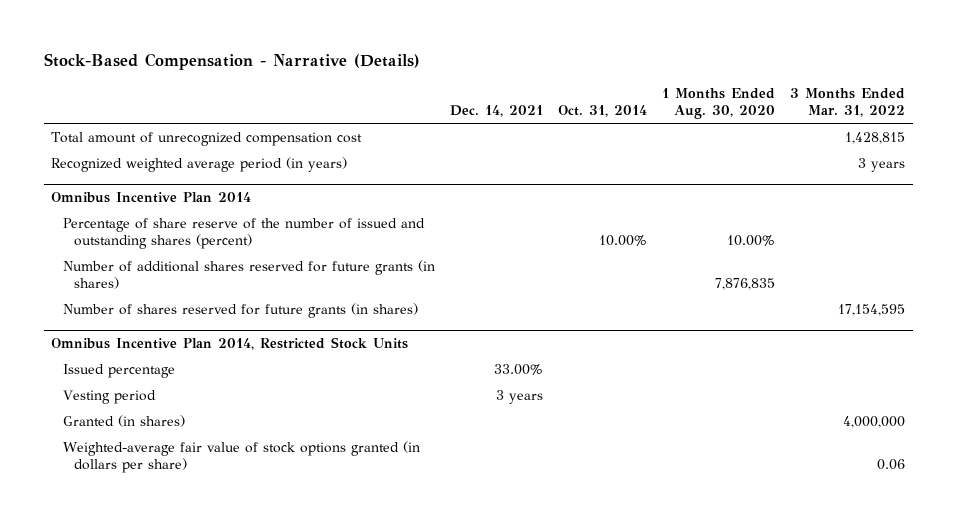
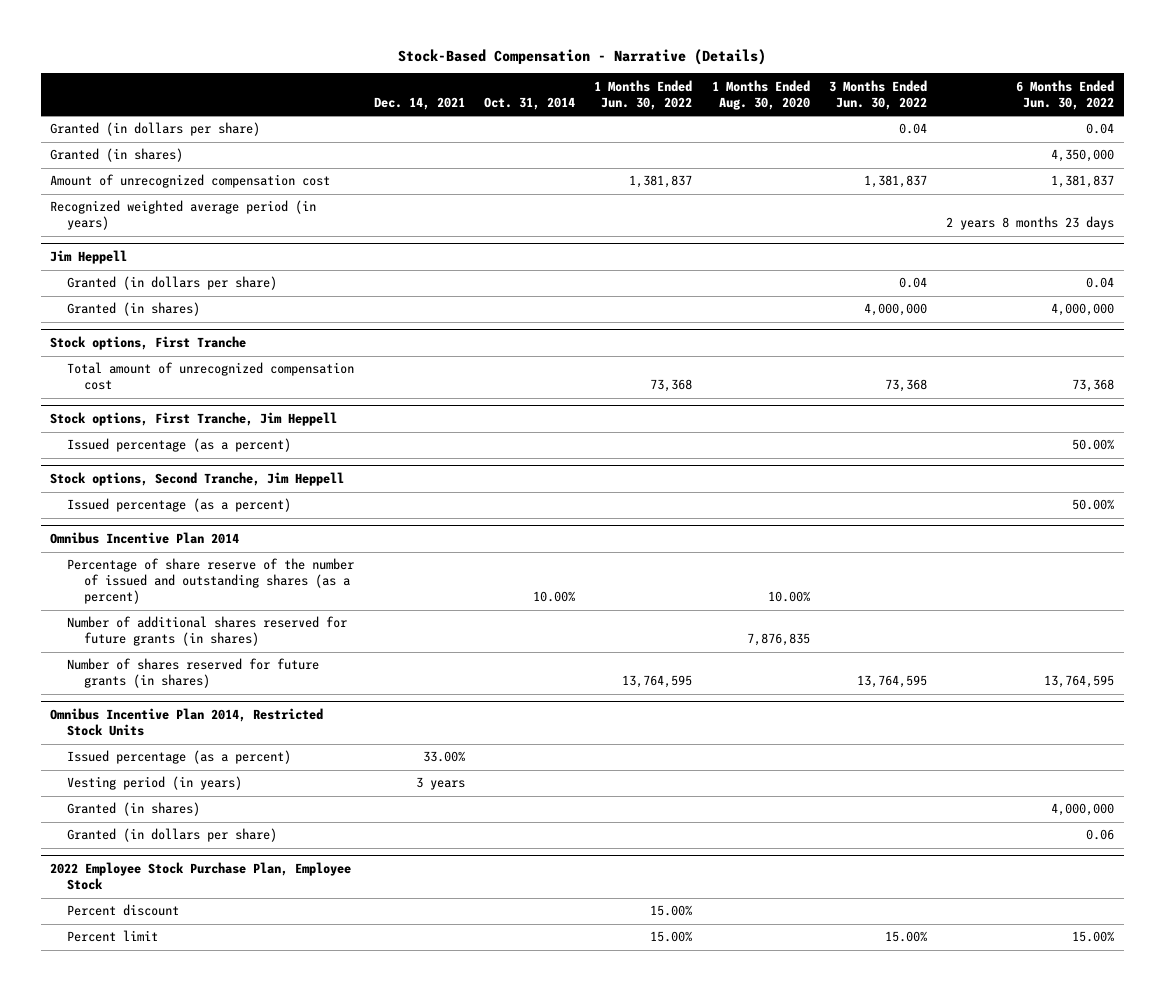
- | Dec. 14, 2021 | Oct. 31, 2014 | 1 Months Ended Aug. 30, 2020 | 3 Months Ended Mar. 31, 2022
+ | Dec. 14, 2021 | Oct. 31, 2014 | 1 Months Ended Jun. 30, 2022 | 1 Months Ended Aug. 30, 2020 | 3 Months Ended Jun. 30, 2022 | 6 Months Ended Jun. 30, 2022
- Total amount of unrecognized compensation cost | | | | 1,428,815
+ Granted (in dollars per share) | | | | | 0.04 | 0.04
+ Granted (in shares) | | | | | | 4,350,000
+ Amount of unrecognized compensation cost | | | 1,381,837 | | 1,381,837 | 1,381,837
+ Jim Heppell
+ Granted (in dollars per share) | | | | | 0.04 | 0.04
+ Granted (in shares) | | | | | 4,000,000 | 4,000,000
+ Stock options, First Tranche
+ Total amount of unrecognized compensation cost | | | 73,368 | | 73,368 | 73,368
+ Stock options, First Tranche, Jim Heppell
+ Issued percentage (as a percent) | | | | | | 50.00%
+ Stock options, Second Tranche, Jim Heppell
+ Issued percentage (as a percent) | | | | | | 50.00%
@ Omnibus Incentive Plan 2014
- Percentage of share reserve of the number of issued and outstanding shares (percent) | | 10.00% | 10.00% |
+ Percentage of share reserve of the number of issued and outstanding shares (as a percent) | | 10.00% | | 10.00% | |
@ Omnibus Incentive Plan 2014, Restricted Stock Units
- Issued percentage | 33.00% | | |
- Vesting period | 3 years | | |
+ Issued percentage (as a percent) | 33.00% | | | | |
+ Vesting period (in years) | 3 years | | | | |
- Weighted-average fair value of stock options granted (in dollars per share) | | | | 0.06
+ Granted (in dollars per share) | | | | | | 0.06
+ 2022 Employee Stock Purchase Plan, Employee Stock
+ Percent discount | | | 15.00% | | |
+ Percent limit | | | 15.00% | | 15.00% | 15.00%

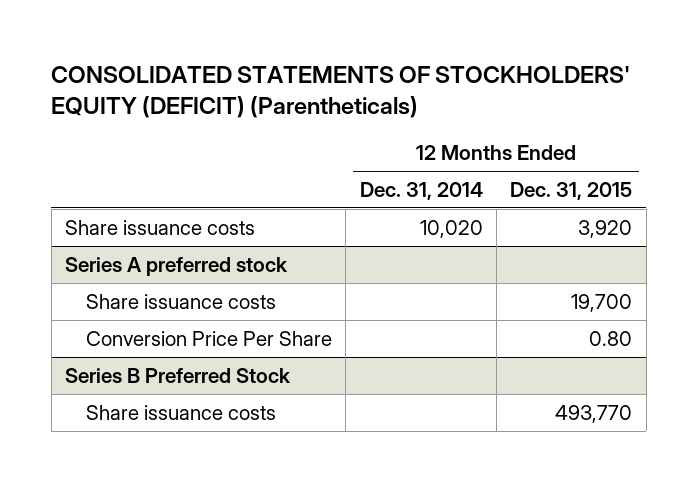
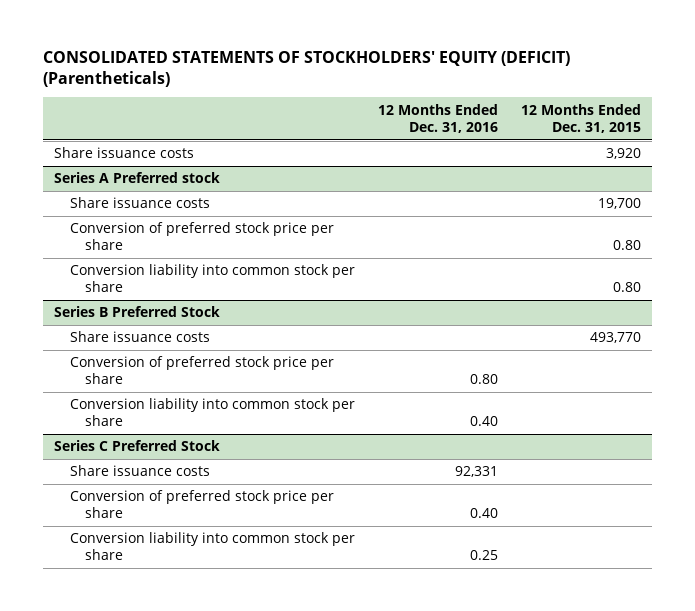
- | 12 Months Ended Dec. 31, 2014 | 12 Months Ended Dec. 31, 2015
+ | 12 Months Ended Dec. 31, 2016 | 12 Months Ended Dec. 31, 2015
- Series A preferred stock
+ Series A Preferred stock
- Conversion Price Per Share | | 0.80
+ Conversion of preferred stock price per share | | 0.80
+ Conversion liability into common stock per share | | 0.80
@ Series B Preferred Stock
+ Conversion of preferred stock price per share | 0.80 |
+ Conversion liability into common stock per share | 0.40 |
+ Series C Preferred Stock
+ Share issuance costs | 92,331 |
+ Conversion of preferred stock price per share | 0.40 |
+ Conversion liability into common stock per share | 0.25 |

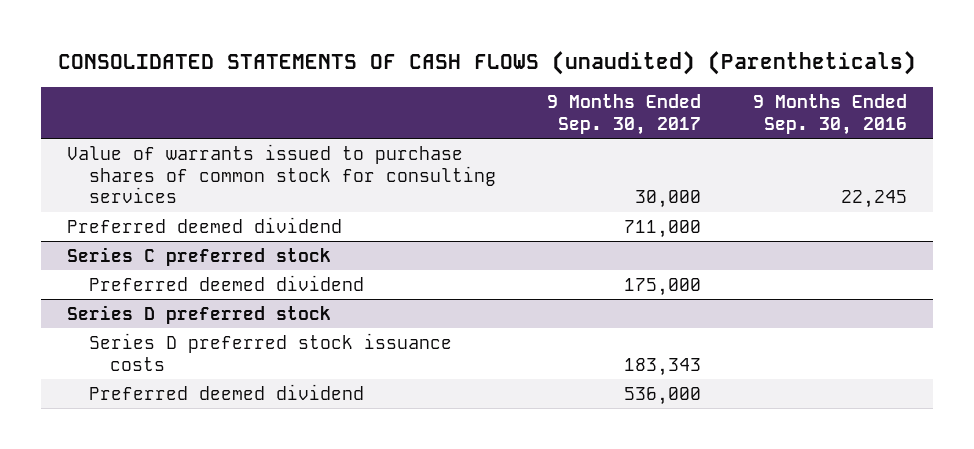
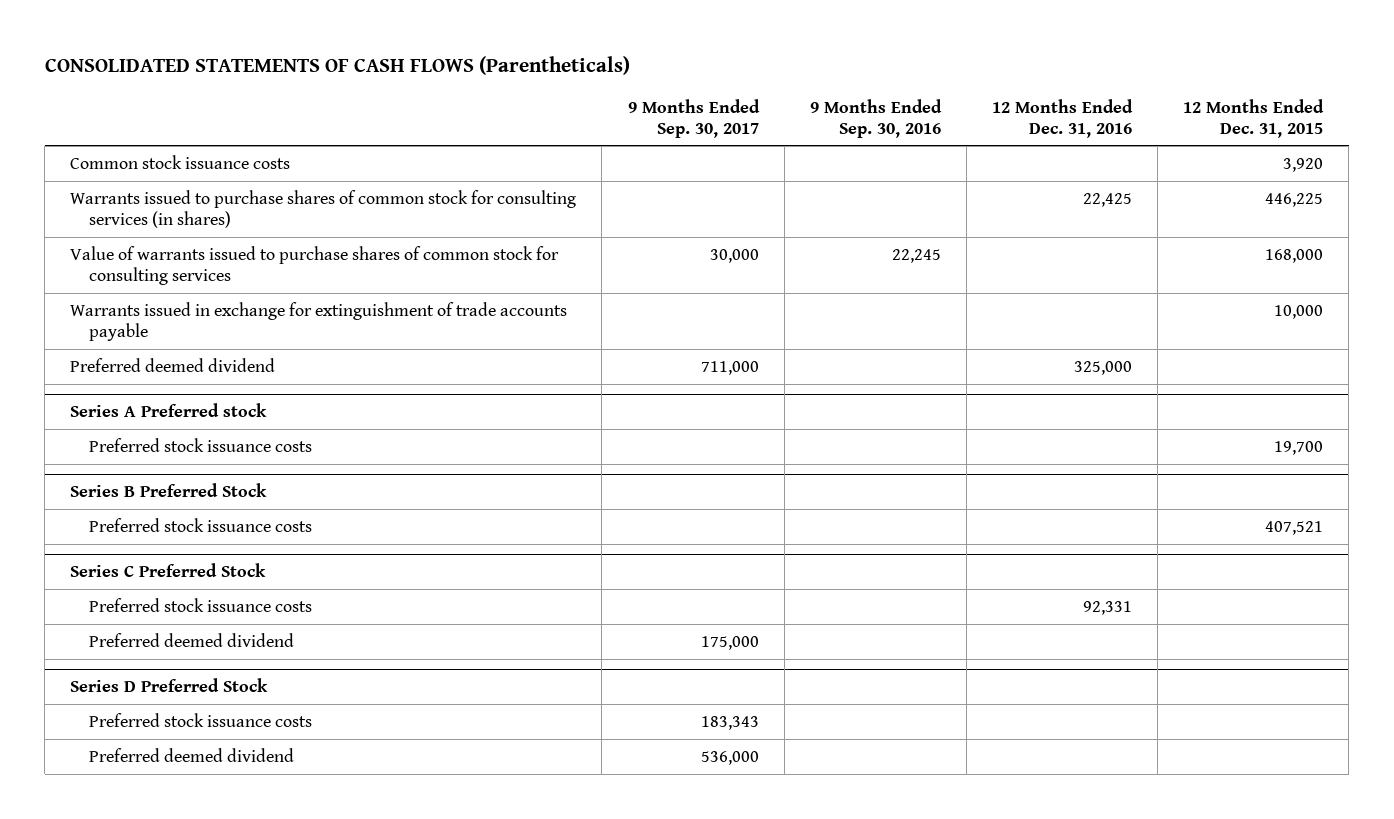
- CONSOLIDATED STATEMENTS OF CASH FLOWS (unaudited) (Parentheticals)
+ CONSOLIDATED STATEMENTS OF CASH FLOWS (Parentheticals)
- | 9 Months Ended Sep. 30, 2017 | 9 Months Ended Sep. 30, 2016
+ | 9 Months Ended Sep. 30, 2017 | 9 Months Ended Sep. 30, 2016 | 12 Months Ended Dec. 31, 2016 | 12 Months Ended Dec. 31, 2015
+ Common stock issuance costs | | | | 3,920
+ Warrants issued to purchase shares of common stock for consulting services (in shares) | | | 22,425 | 446,225
+ Warrants issued in exchange for extinguishment of trade accounts payable | | | | 10,000
- Series C preferred stock
+ Series A Preferred stock
+ Preferred stock issuance costs | | | | 19,700
+ Series B Preferred Stock
+ Preferred stock issuance costs | | | | 407,521
+ Series C Preferred Stock
+ Preferred stock issuance costs | | | 92,331 |
- Series D preferred stock
- Series D preferred stock issuance costs | 183,343 |
+ Series D Preferred Stock
+ Preferred stock issuance costs | 183,343 | | |

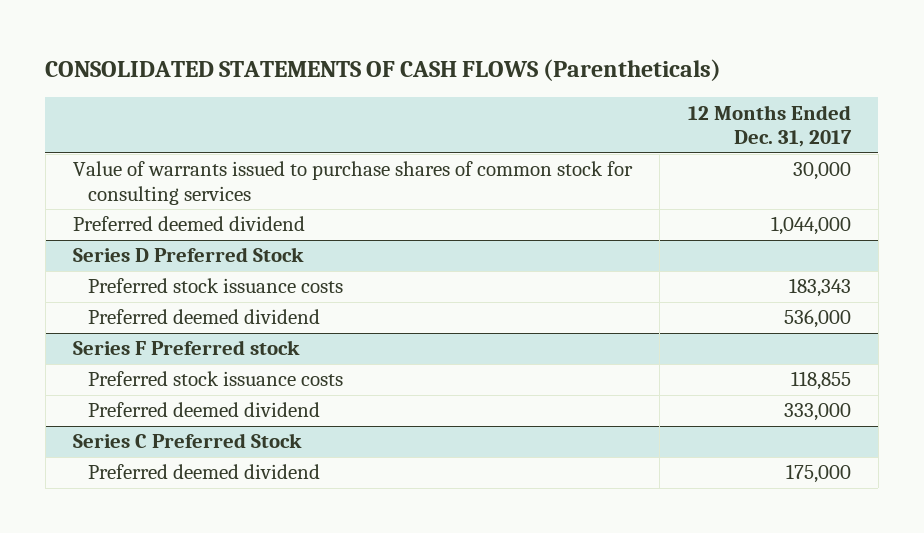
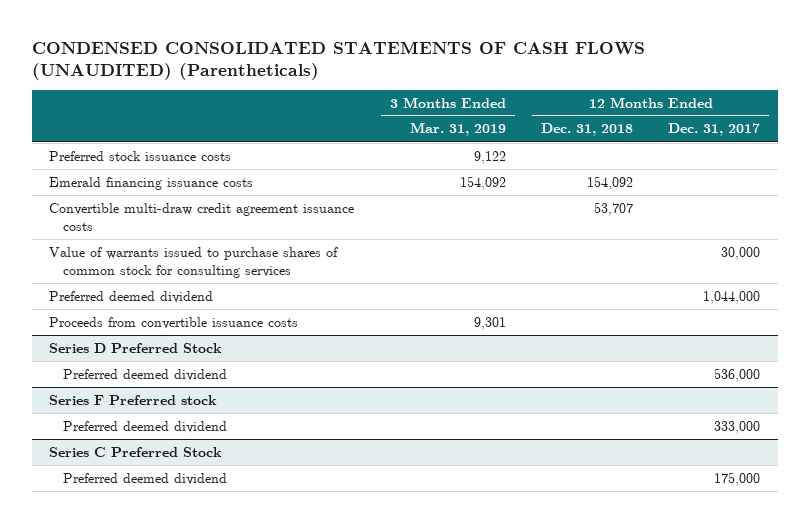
- CONSOLIDATED STATEMENTS OF CASH FLOWS (Parentheticals)
+ CONDENSED CONSOLIDATED STATEMENTS OF CASH FLOWS (UNAUDITED) (Parentheticals)
- | 12 Months Ended Dec. 31, 2017
+ | 3 Months Ended Mar. 31, 2019 | 12 Months Ended Dec. 31, 2018 | 12 Months Ended Dec. 31, 2017
+ Preferred stock issuance costs | 9,122 | |
+ Emerald financing issuance costs | 154,092 | 154,092 |
+ Convertible multi-draw credit agreement issuance costs | | 53,707 |
+ Proceeds from convertible issuance costs | 9,301 | |
@ Series D Preferred Stock
- Preferred stock issuance costs | 183,343
@ Series F Preferred stock
- Preferred stock issuance costs | 118,855

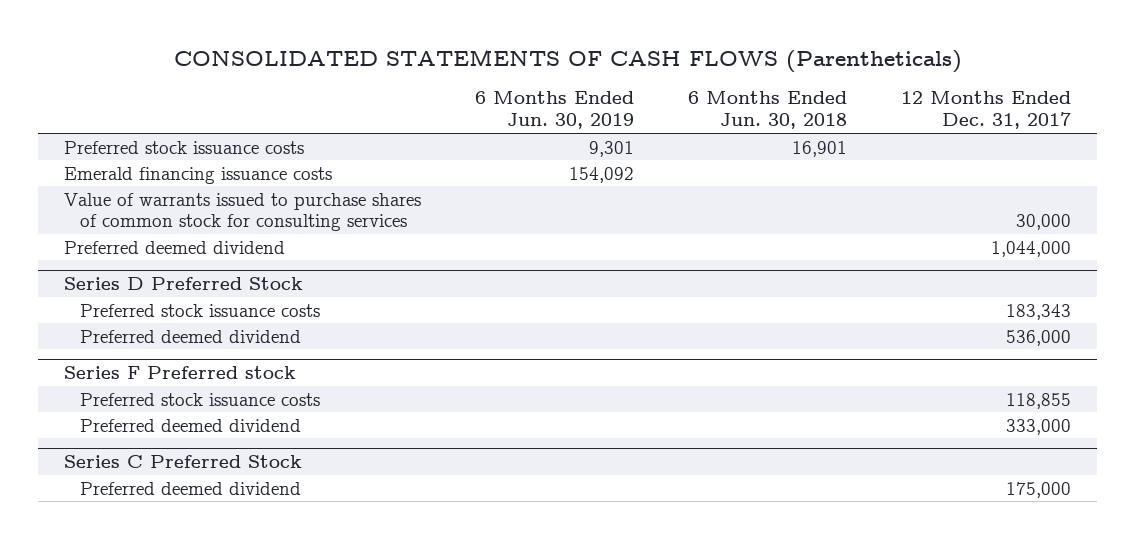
- CONDENSED CONSOLIDATED STATEMENTS OF CASH FLOWS (UNAUDITED) (Parentheticals)
+ CONSOLIDATED STATEMENTS OF CASH FLOWS (Parentheticals)
- | 3 Months Ended Mar. 31, 2019 | 12 Months Ended Dec. 31, 2018 | 12 Months Ended Dec. 31, 2017
+ | 6 Months Ended Jun. 30, 2019 | 6 Months Ended Jun. 30, 2018 | 12 Months Ended Dec. 31, 2017
- Convertible multi-draw credit agreement issuance costs | | 53,707 |
- Proceeds from convertible issuance costs | 9,301 | |
@ Series D Preferred Stock
+ Preferred stock issuance costs | | | 183,343
@ Series F Preferred stock
+ Preferred stock issuance costs | | | 118,855

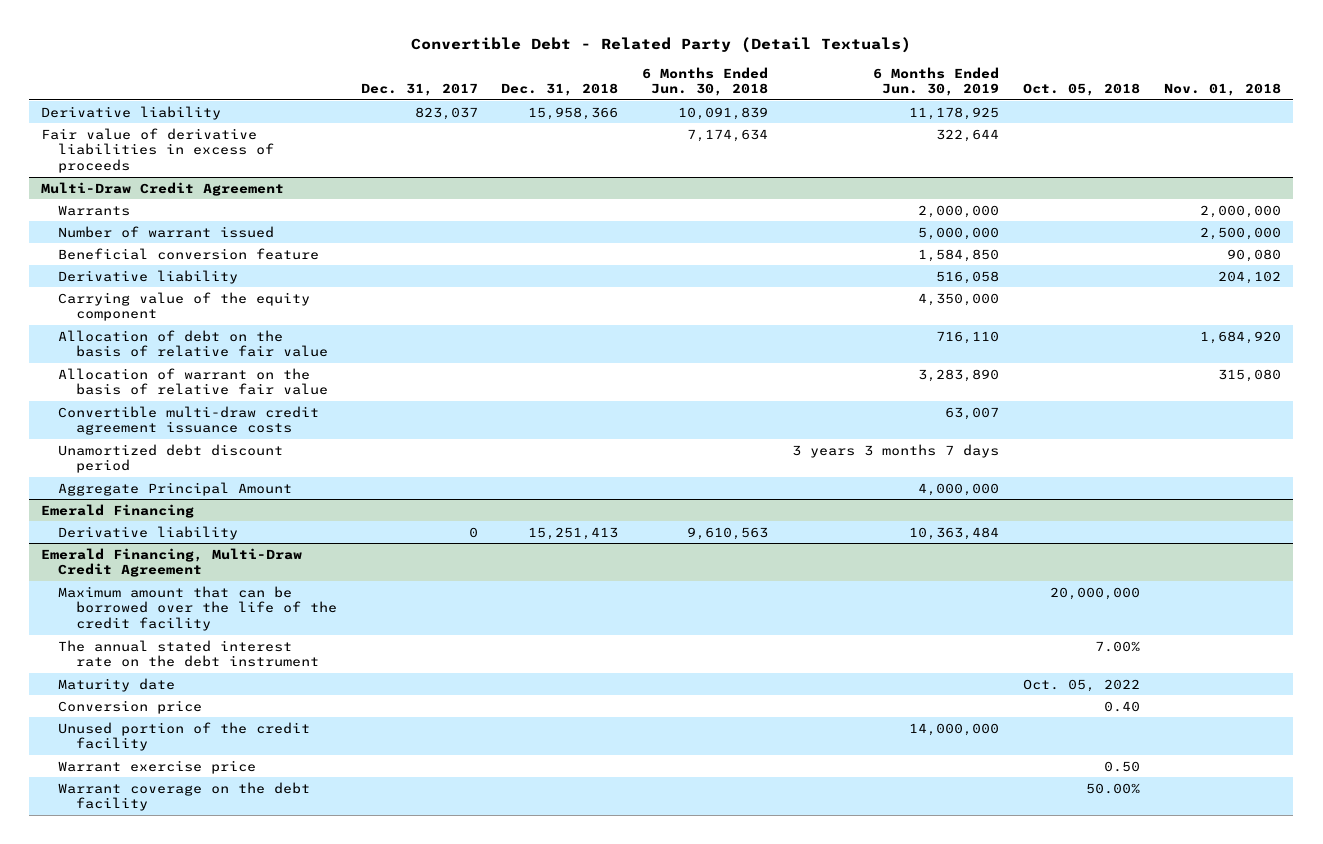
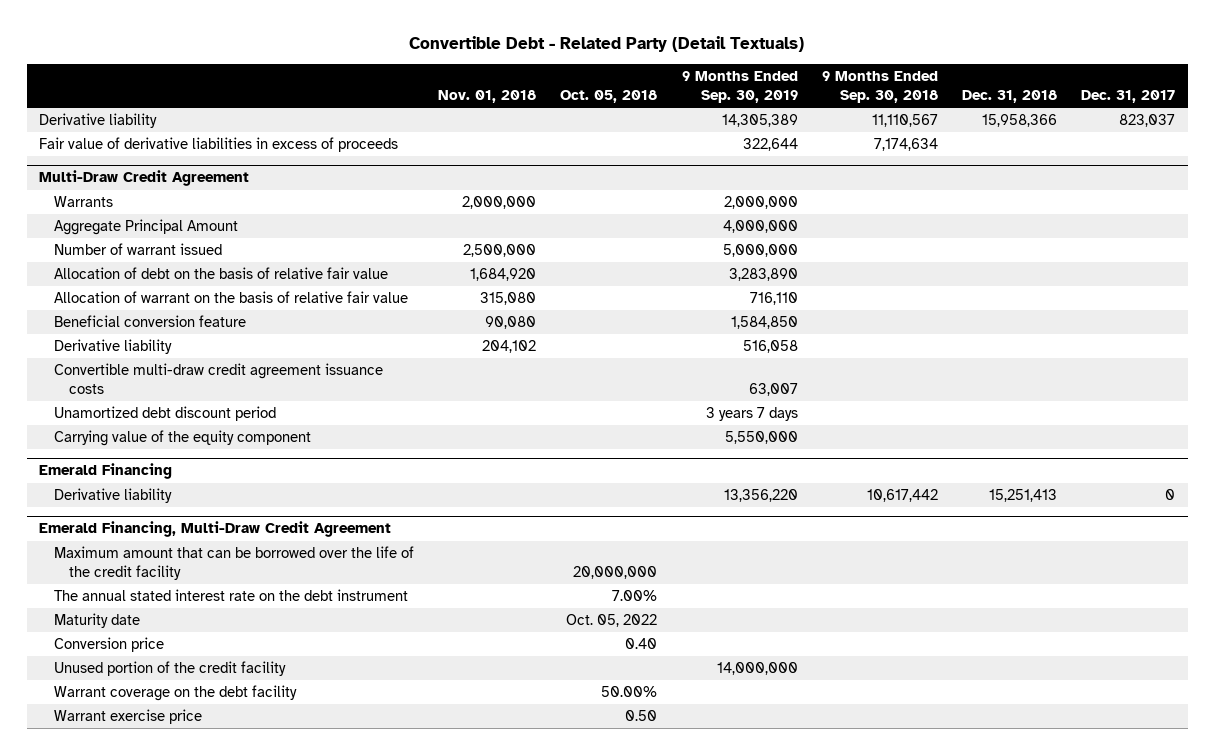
- | Dec. 31, 2017 | Dec. 31, 2018 | 6 Months Ended Jun. 30, 2018 | 6 Months Ended Jun. 30, 2019 | Oct. 05, 2018 | Nov. 01, 2018
+ | Nov. 01, 2018 | Oct. 05, 2018 | 9 Months Ended Sep. 30, 2019 | 9 Months Ended Sep. 30, 2018 | Dec. 31, 2018 | Dec. 31, 2017
@ Multi-Draw Credit Agreement
moved up: Aggregate Principal Amount | | | 4,000,000 | | |
moved down: Beneficial conversion feature | 90,080 | | 1,584,850 | | |
moved down: Derivative liability | 204,102 | | 516,058 | | |
moved down: Carrying value of the equity component | | | 5,550,000 | | |
@ Emerald Financing, Multi-Draw Credit Agreement
moved down: Warrant exercise price | | 0.50 | | | |

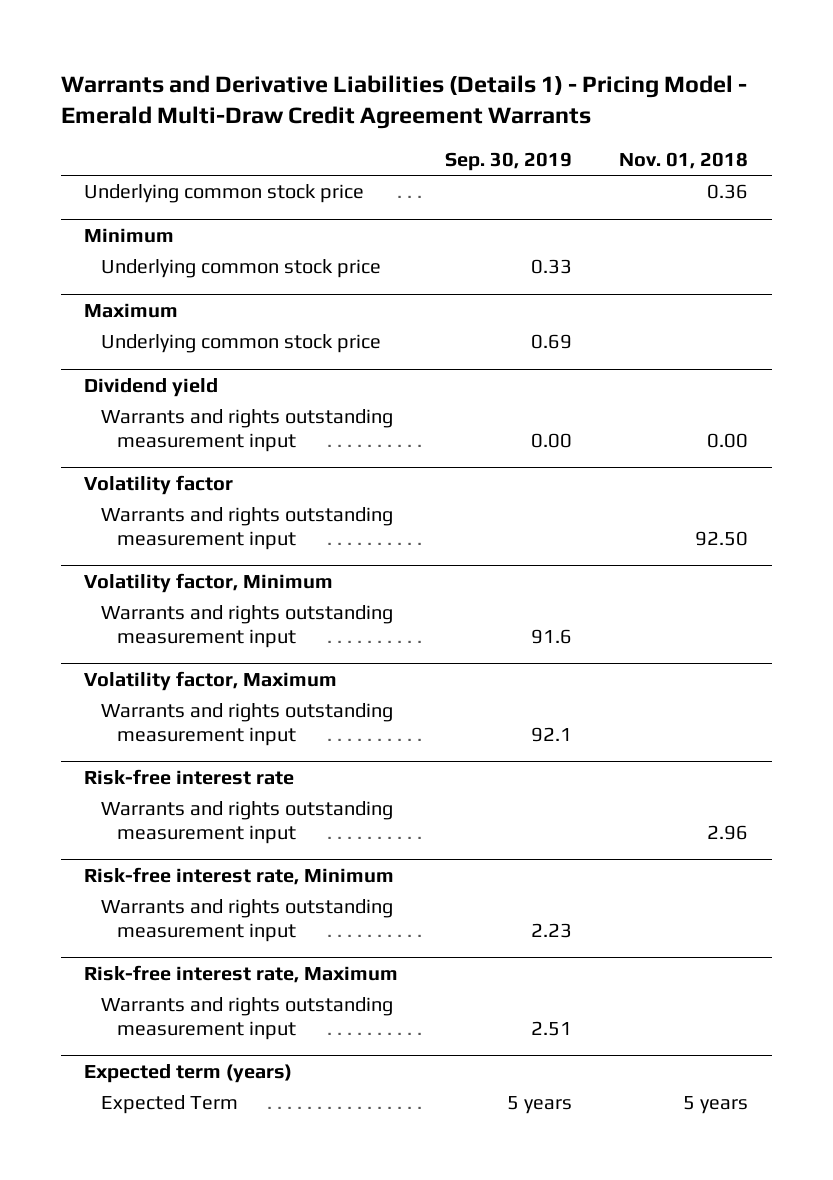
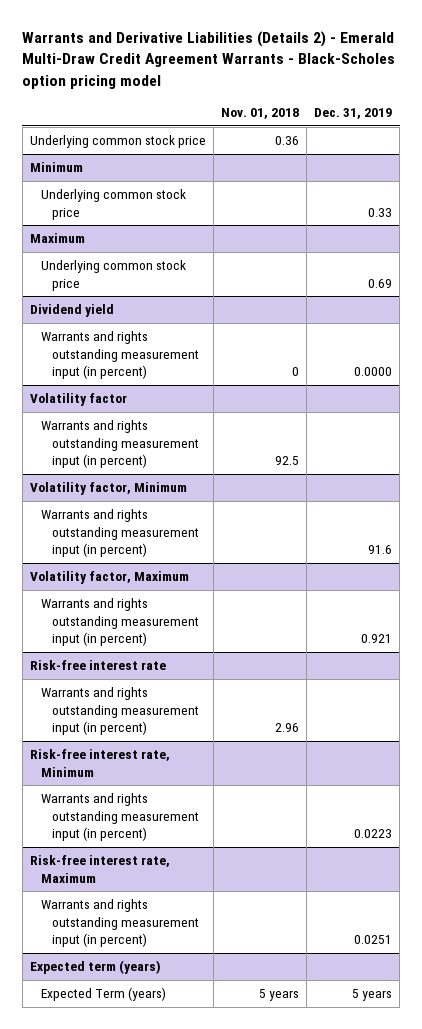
- Warrants and Derivative Liabilities (Details 1) - Pricing Model - Emerald Multi-Draw Credit Agreement Warrants
+ Warrants and Derivative Liabilities (Details 2) - Emerald Multi-Draw Credit Agreement Warrants - Black-Scholes option pricing model
- | Sep. 30, 2019 | Nov. 01, 2018
+ | Nov. 01, 2018 | Dec. 31, 2019
@ Dividend yield
- Warrants and rights outstanding measurement input | 0.00 | 0.00
+ Warrants and rights outstanding measurement input (in percent) | 0 | 0.0000
@ Volatility factor
- Warrants and rights outstanding measurement input | | 92.50
+ Warrants and rights outstanding measurement input (in percent) | 92.5 |
@ Volatility factor, Minimum
- Warrants and rights outstanding measurement input | 91.6 |
+ Warrants and rights outstanding measurement input (in percent) | | 91.6
@ Volatility factor, Maximum
- Warrants and rights outstanding measurement input | 92.1 |
+ Warrants and rights outstanding measurement input (in percent) | | 0.921
@ Risk-free interest rate
- Warrants and rights outstanding measurement input | | 2.96
+ Warrants and rights outstanding measurement input (in percent) | 2.96 |
@ Risk-free interest rate, Minimum
- Warrants and rights outstanding measurement input | 2.23 |
+ Warrants and rights outstanding measurement input (in percent) | | 0.0223
@ Risk-free interest rate, Maximum
- Warrants and rights outstanding measurement input | 2.51 |
+ Warrants and rights outstanding measurement input (in percent) | | 0.0251
@ Expected term (years)
- Expected Term | 5 years | 5 years
+ Expected Term (years) | 5 years | 5 years

